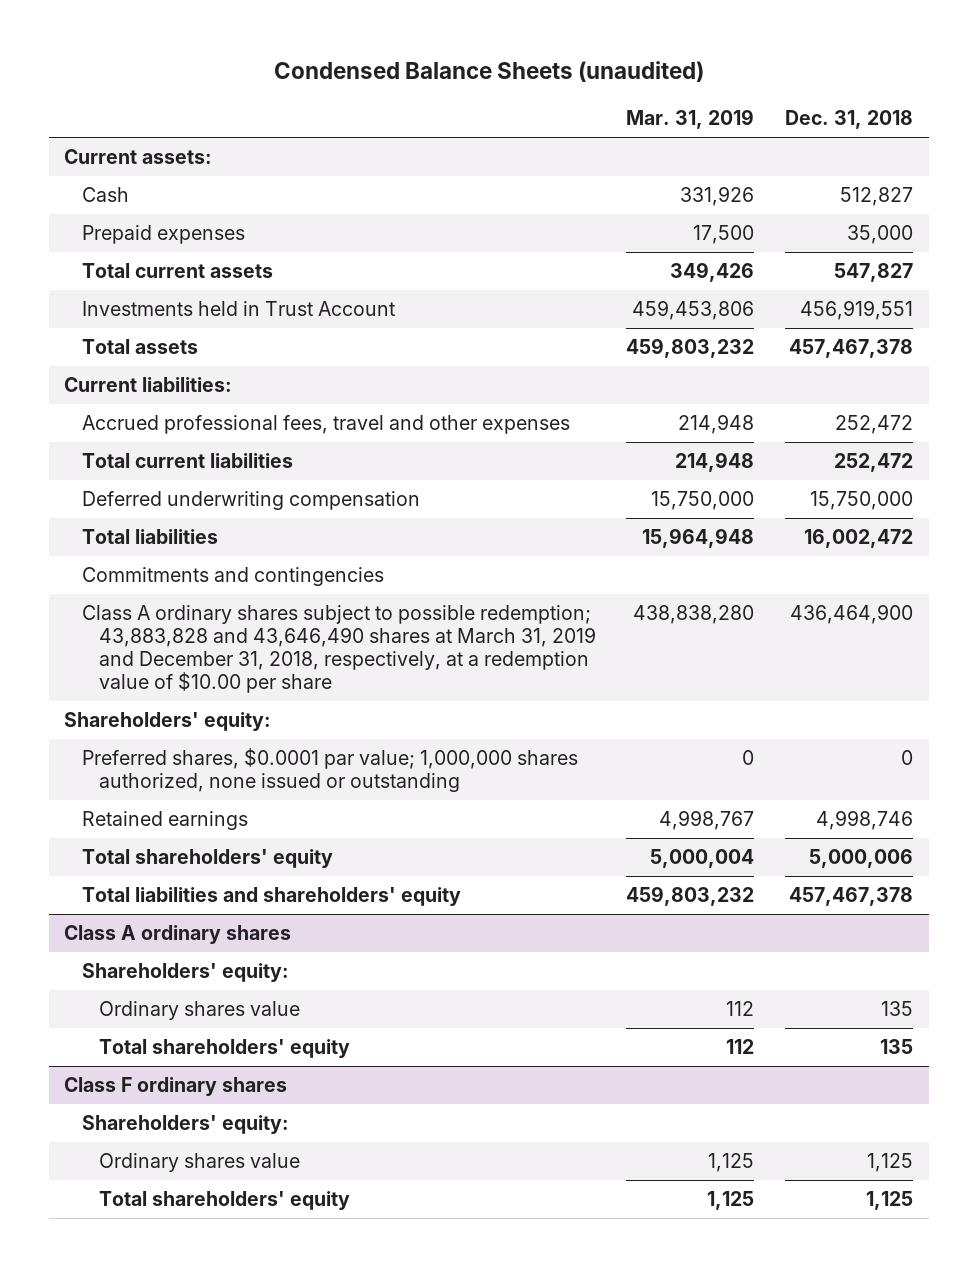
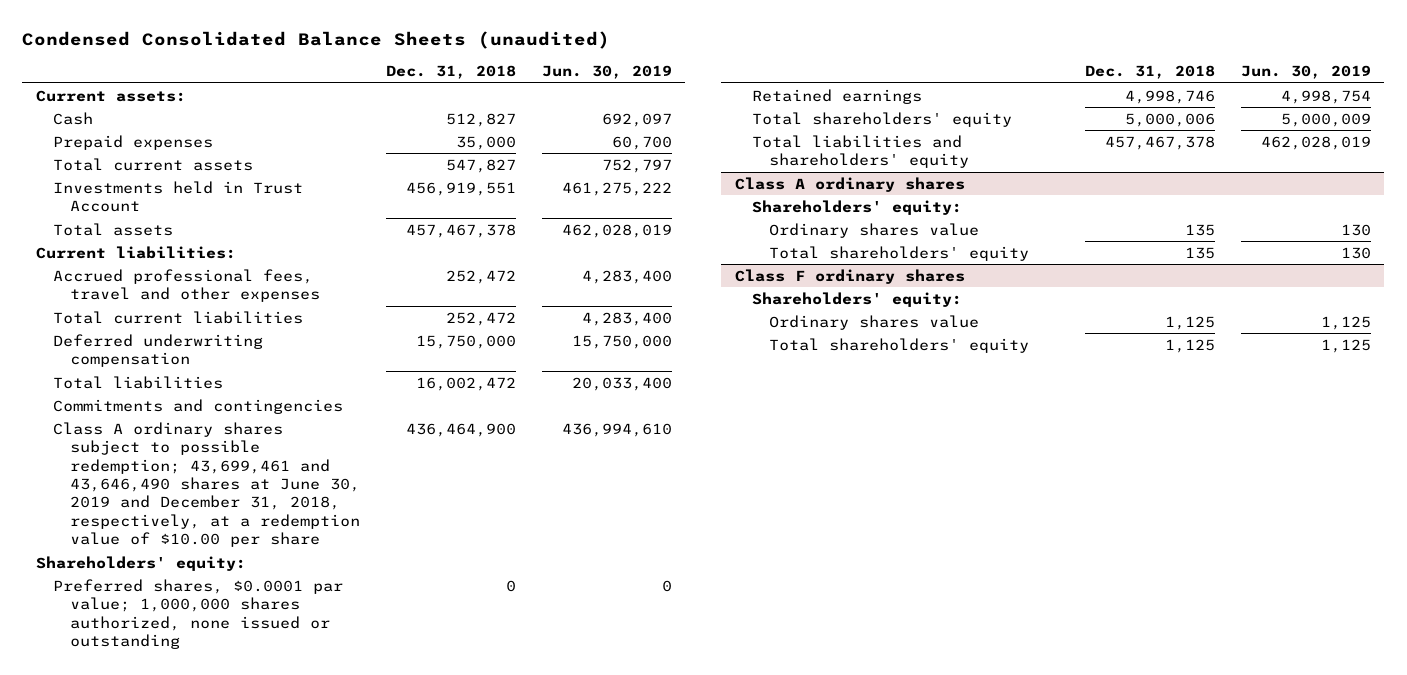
- Condensed Balance Sheets (unaudited)
+ Condensed Consolidated Balance Sheets (unaudited)
- | Mar. 31, 2019 | Dec. 31, 2018
+ | Dec. 31, 2018 | Jun. 30, 2019
- Class A ordinary shares subject to possible redemption; 43,883,828 and 43,646,490 shares at March 31, 2019 and December 31, 2018, respectively, at a redemption value of $10.00 per share | 438,838,280 | 436,464,900
+ Class A ordinary shares subject to possible redemption; 43,699,461 and 43,646,490 shares at June 30, 2019 and December 31, 2018, respectively, at a redemption value of $10.00 per share | 436,464,900 | 436,994,610

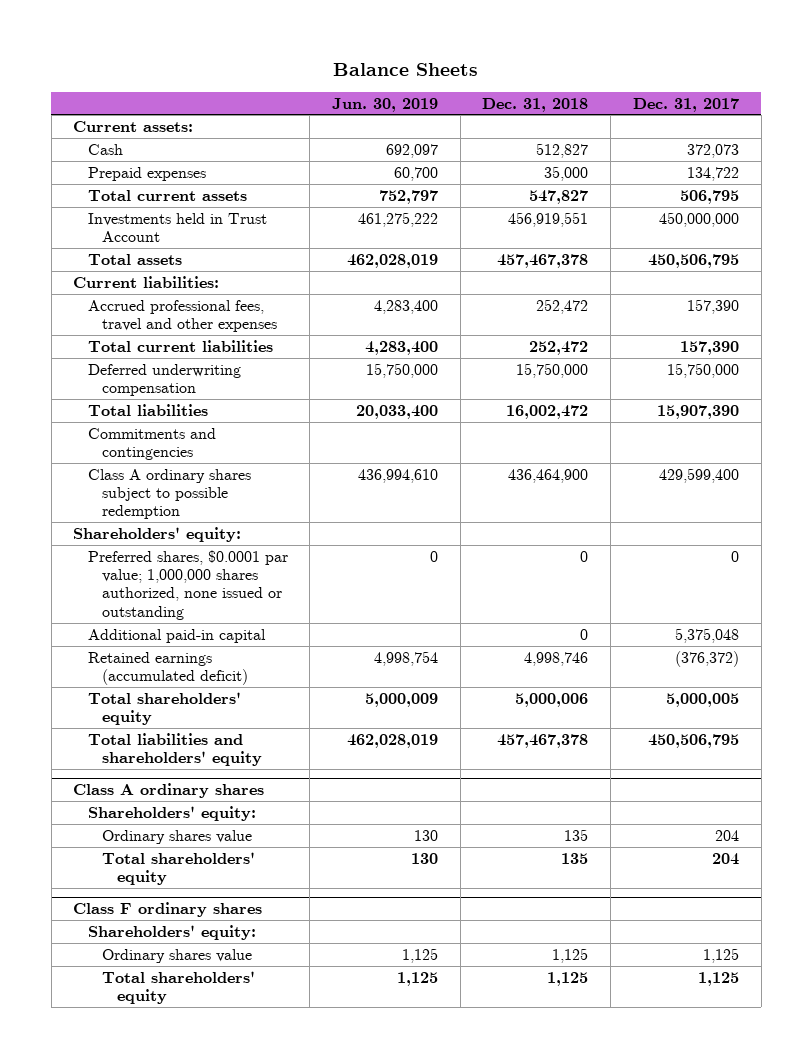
- Condensed Consolidated Balance Sheets (unaudited)
+ Balance Sheets
- | Dec. 31, 2018 | Jun. 30, 2019
+ | Jun. 30, 2019 | Dec. 31, 2018 | Dec. 31, 2017
- Class A ordinary shares subject to possible redemption; 43,699,461 and 43,646,490 shares at June 30, 2019 and December 31, 2018, respectively, at a redemption value of $10.00 per share | 436,464,900 | 436,994,610
+ Class A ordinary shares subject to possible redemption | 436,994,610 | 436,464,900 | 429,599,400
- Retained earnings | 4,998,746 | 4,998,754
+ Additional paid-in capital | | 0 | 5,375,048
+ Retained earnings (accumulated deficit) | 4,998,754 | 4,998,746 | (376,372)

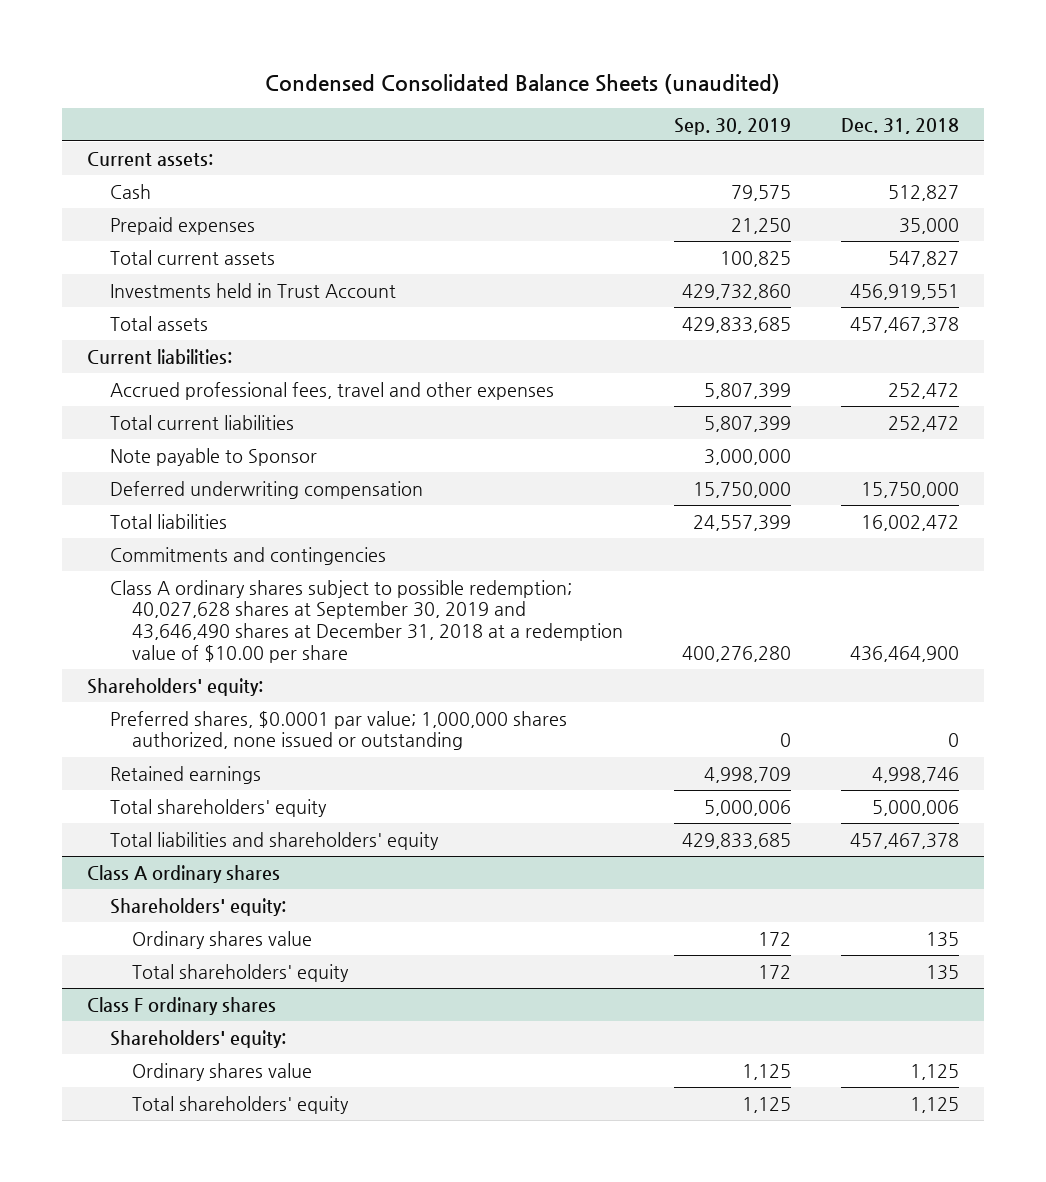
- Balance Sheets
+ Condensed Consolidated Balance Sheets (unaudited)
- | Jun. 30, 2019 | Dec. 31, 2018 | Dec. 31, 2017
+ | Sep. 30, 2019 | Dec. 31, 2018
+ Note payable to Sponsor | 3,000,000 |
- Class A ordinary shares subject to possible redemption | 436,994,610 | 436,464,900 | 429,599,400
+ Class A ordinary shares subject to possible redemption; 40,027,628 shares at September 30, 2019 and 43,646,490 shares at December 31, 2018 at a redemption value of $10.00 per share | 400,276,280 | 436,464,900
- Additional paid-in capital | | 0 | 5,375,048
- Retained earnings (accumulated deficit) | 4,998,754 | 4,998,746 | (376,372)
+ Retained earnings | 4,998,709 | 4,998,746

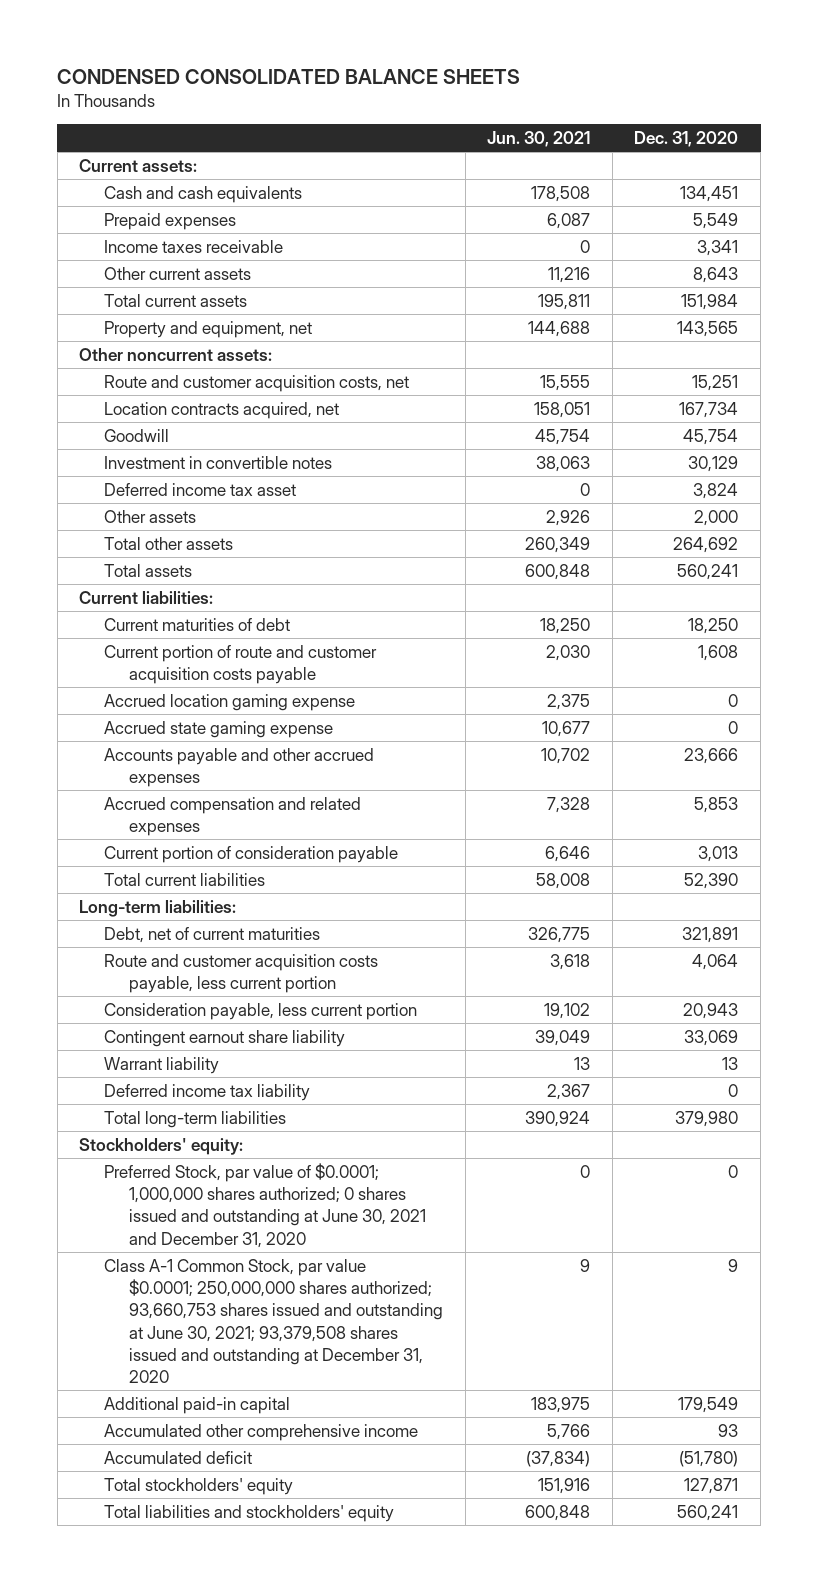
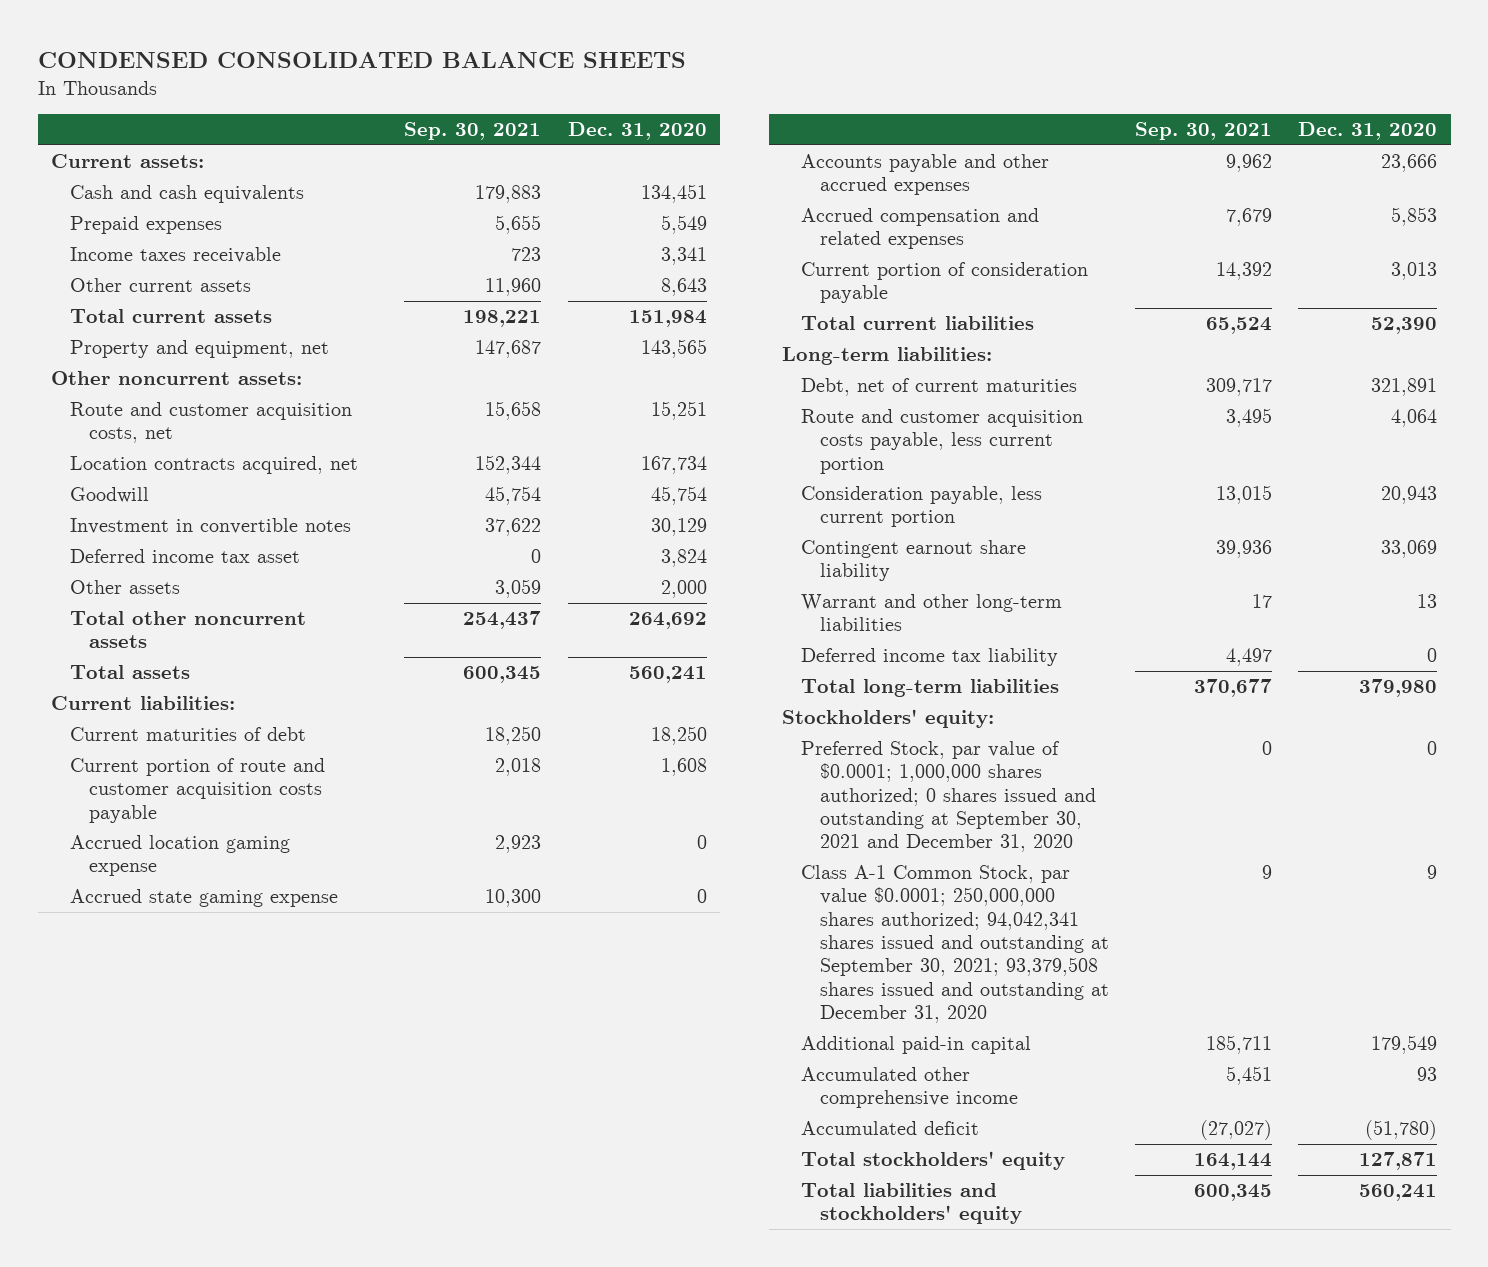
- | Jun. 30, 2021 | Dec. 31, 2020
+ | Sep. 30, 2021 | Dec. 31, 2020
- Total other assets | 260,349 | 264,692
+ Total other noncurrent assets | 254,437 | 264,692
- Warrant liability | 13 | 13
+ Warrant and other long-term liabilities | 17 | 13
- Preferred Stock, par value of $0.0001; 1,000,000 shares authorized; 0 shares issued and outstanding at June 30, 2021 and December 31, 2020 | 0 | 0
- Class A-1 Common Stock, par value $0.0001; 250,000,000 shares authorized; 93,660,753 shares issued and outstanding at June 30, 2021; 93,379,508 shares issued and outstanding at December 31, 2020 | 9 | 9
+ Preferred Stock, par value of $0.0001; 1,000,000 shares authorized; 0 shares issued and outstanding at September 30, 2021 and December 31, 2020 | 0 | 0
+ Class A-1 Common Stock, par value $0.0001; 250,000,000 shares authorized; 94,042,341 shares issued and outstanding at September 30, 2021; 93,379,508 shares issued and outstanding at December 31, 2020 | 9 | 9

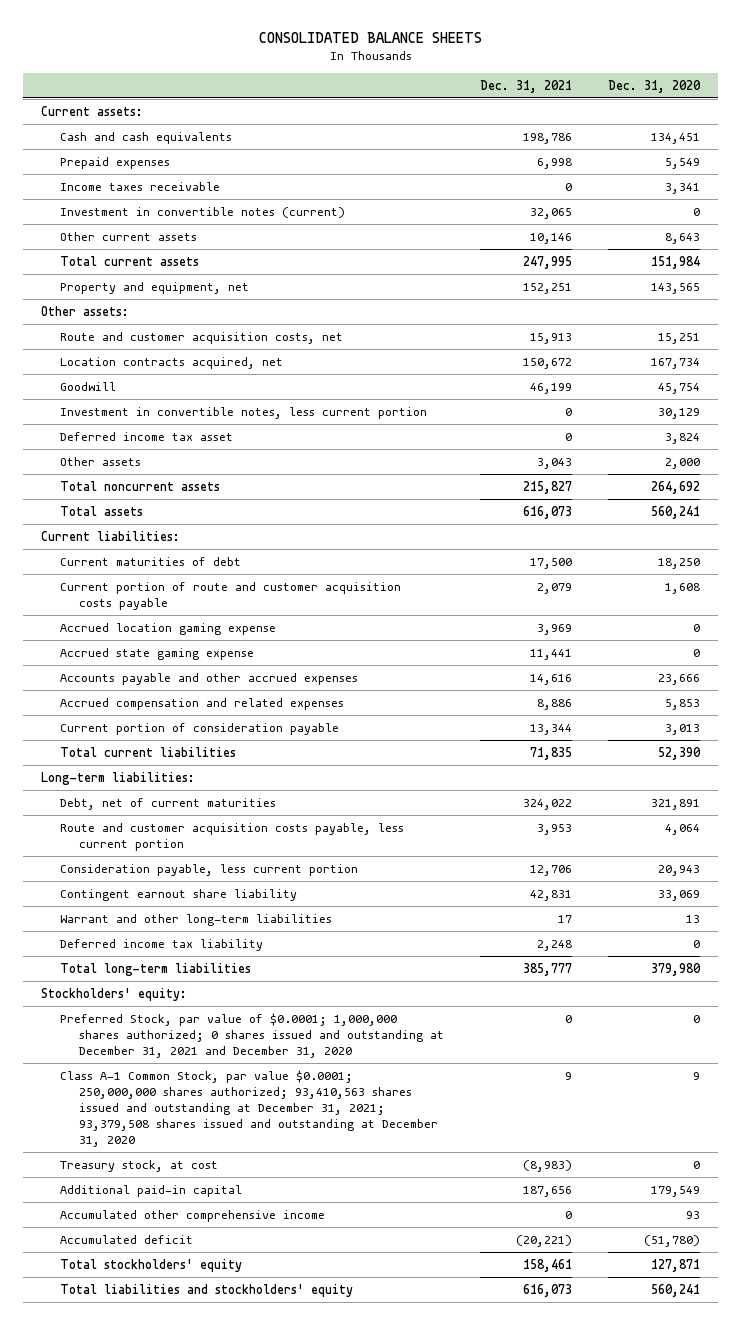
- CONDENSED CONSOLIDATED BALANCE SHEETS
+ CONSOLIDATED BALANCE SHEETS
- | Sep. 30, 2021 | Dec. 31, 2020
+ | Dec. 31, 2021 | Dec. 31, 2020
+ Investment in convertible notes (current) | 32,065 | 0
- Other noncurrent assets:
+ Other assets:
- Investment in convertible notes | 37,622 | 30,129
+ Investment in convertible notes, less current portion | 0 | 30,129
- Total other noncurrent assets | 254,437 | 264,692
+ Total noncurrent assets | 215,827 | 264,692
- Preferred Stock, par value of $0.0001; 1,000,000 shares authorized; 0 shares issued and outstanding at September 30, 2021 and December 31, 2020 | 0 | 0
- Class A-1 Common Stock, par value $0.0001; 250,000,000 shares authorized; 94,042,341 shares issued and outstanding at September 30, 2021; 93,379,508 shares issued and outstanding at December 31, 2020 | 9 | 9
+ Preferred Stock, par value of $0.0001; 1,000,000 shares authorized; 0 shares issued and outstanding at December 31, 2021 and December 31, 2020 | 0 | 0
+ Class A-1 Common Stock, par value $0.0001; 250,000,000 shares authorized; 93,410,563 shares issued and outstanding at December 31, 2021; 93,379,508 shares issued and outstanding at December 31, 2020 | 9 | 9
+ Treasury stock, at cost | (8,983) | 0

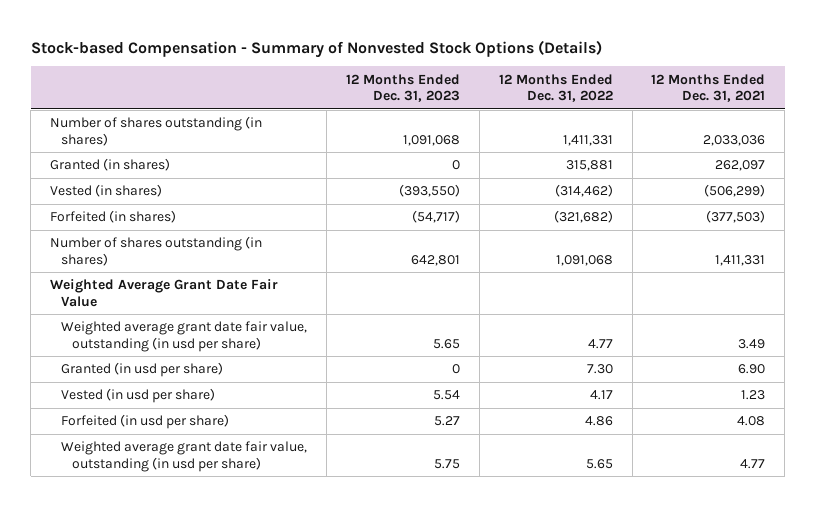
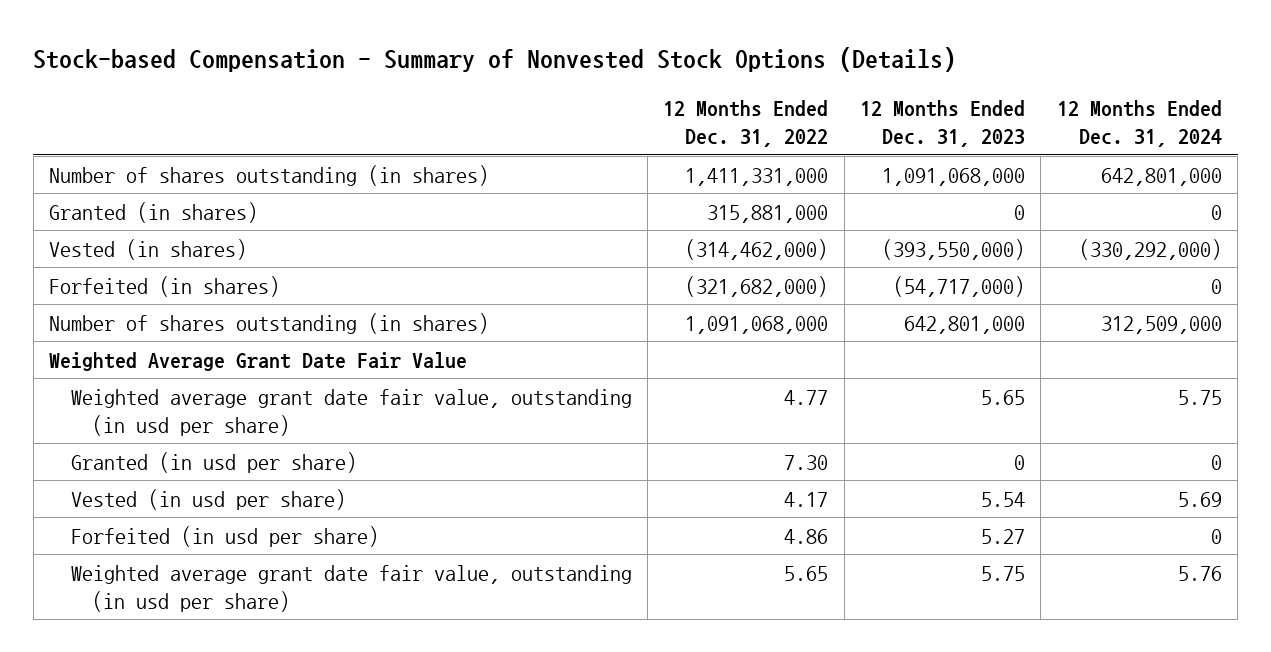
- | 12 Months Ended Dec. 31, 2023 | 12 Months Ended Dec. 31, 2022 | 12 Months Ended Dec. 31, 2021
+ | 12 Months Ended Dec. 31, 2022 | 12 Months Ended Dec. 31, 2023 | 12 Months Ended Dec. 31, 2024
- Number of shares outstanding (in shares) | 1,091,068 | 1,411,331 | 2,033,036
- Granted (in shares) | 0 | 315,881 | 262,097
- Vested (in shares) | (393,550) | (314,462) | (506,299)
- Forfeited (in shares) | (54,717) | (321,682) | (377,503)
- Number of shares outstanding (in shares) | 642,801 | 1,091,068 | 1,411,331
+ Number of shares outstanding (in shares) | 1,411,331,000 | 1,091,068,000 | 642,801,000
+ Granted (in shares) | 315,881,000 | 0 | 0
+ Vested (in shares) | (314,462,000) | (393,550,000) | (330,292,000)
+ Forfeited (in shares) | (321,682,000) | (54,717,000) | 0
+ Number of shares outstanding (in shares) | 1,091,068,000 | 642,801,000 | 312,509,000

